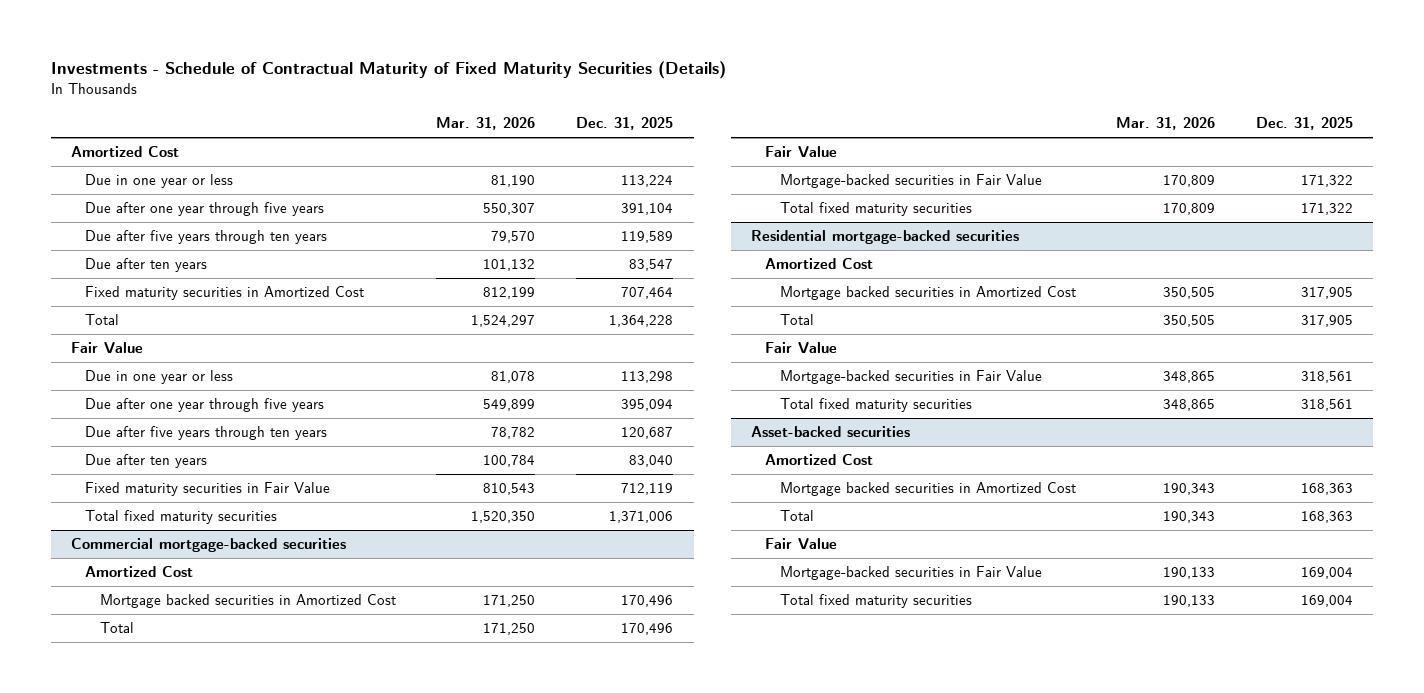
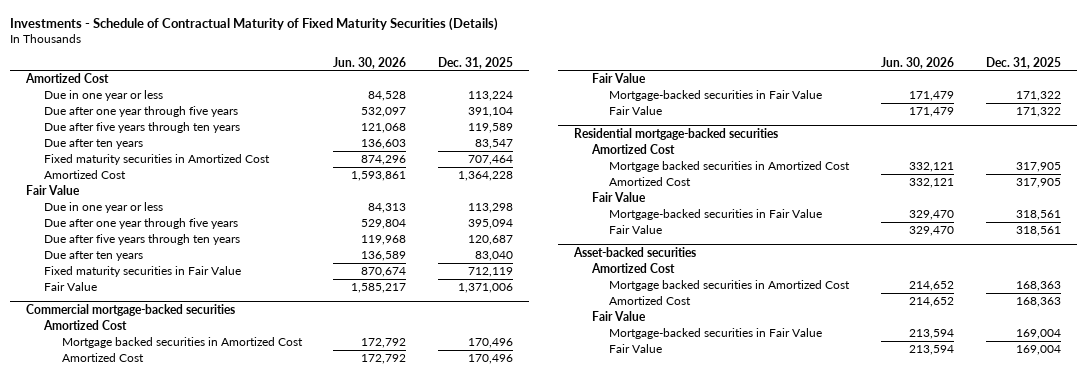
- | Mar. 31, 2026 | Dec. 31, 2025
+ | Jun. 30, 2026 | Dec. 31, 2025
- Total | 1,524,297 | 1,364,228
+ Amortized Cost | 1,593,861 | 1,364,228
- Total fixed maturity securities | 1,520,350 | 1,371,006
+ Fair Value | 1,585,217 | 1,371,006
@ Commercial mortgage-backed securities
- Total | 171,250 | 170,496
+ Amortized Cost | 172,792 | 170,496
- Total fixed maturity securities | 170,809 | 171,322
+ Fair Value | 171,479 | 171,322
@ Residential mortgage-backed securities
- Total | 350,505 | 317,905
+ Amortized Cost | 332,121 | 317,905
- Total fixed maturity securities | 348,865 | 318,561
+ Fair Value | 329,470 | 318,561
@ Asset-backed securities
- Total | 190,343 | 168,363
+ Amortized Cost | 214,652 | 168,363
- Total fixed maturity securities | 190,133 | 169,004
+ Fair Value | 213,594 | 169,004

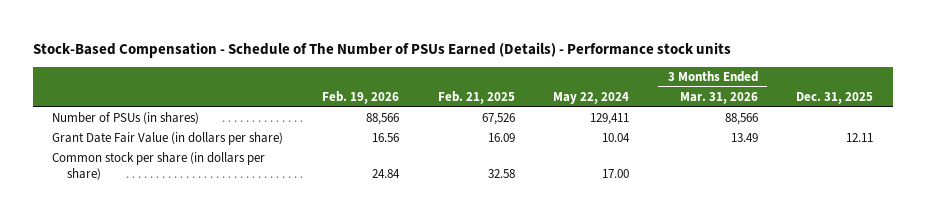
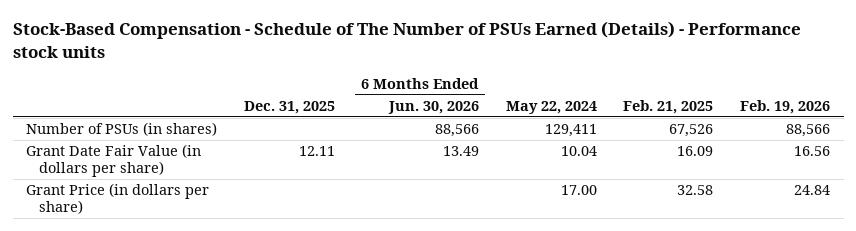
- | Feb. 19, 2026 | Feb. 21, 2025 | May 22, 2024 | 3 Months Ended Mar. 31, 2026 | Dec. 31, 2025
+ | Dec. 31, 2025 | 6 Months Ended Jun. 30, 2026 | May 22, 2024 | Feb. 21, 2025 | Feb. 19, 2026
- Common stock per share (in dollars per share) | 24.84 | 32.58 | 17.00 | |
+ Grant Price (in dollars per share) | | | 17.00 | 32.58 | 24.84

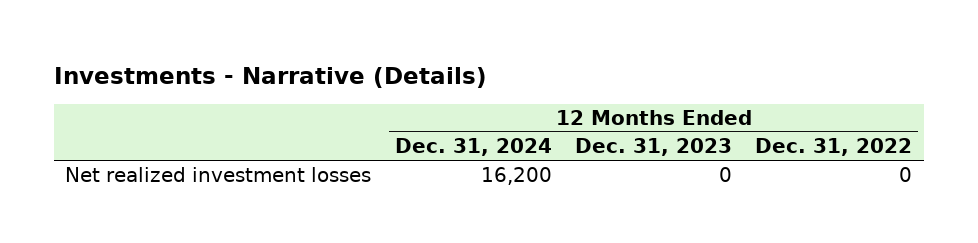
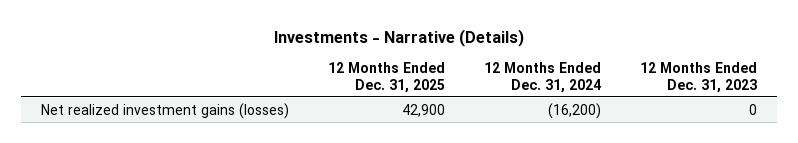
- | 12 Months Ended Dec. 31, 2024 | 12 Months Ended Dec. 31, 2023 | 12 Months Ended Dec. 31, 2022
+ | 12 Months Ended Dec. 31, 2025 | 12 Months Ended Dec. 31, 2024 | 12 Months Ended Dec. 31, 2023
- Net realized investment losses | 16,200 | 0 | 0
+ Net realized investment gains (losses) | 42,900 | (16,200) | 0

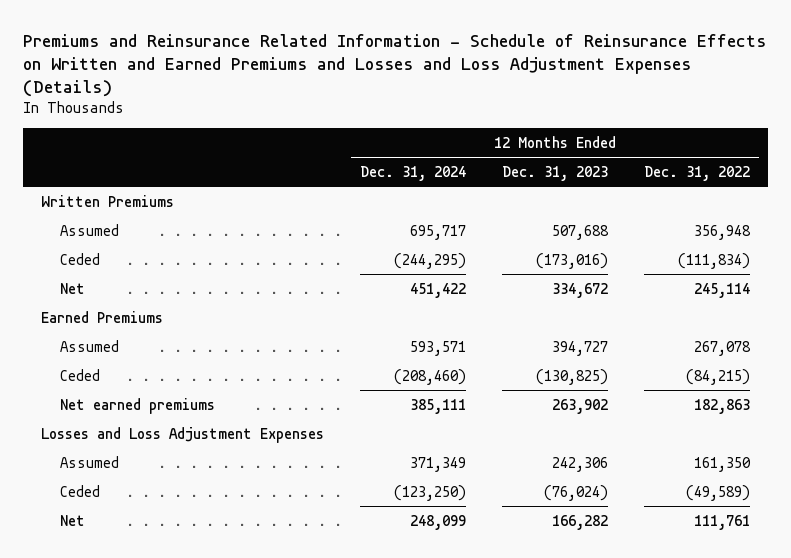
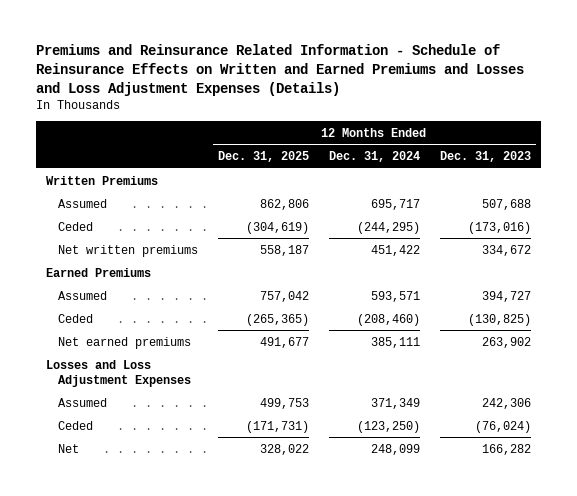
- | 12 Months Ended Dec. 31, 2024 | 12 Months Ended Dec. 31, 2023 | 12 Months Ended Dec. 31, 2022
+ | 12 Months Ended Dec. 31, 2025 | 12 Months Ended Dec. 31, 2024 | 12 Months Ended Dec. 31, 2023
- Net | 451,422 | 334,672 | 245,114
+ Net written premiums | 558,187 | 451,422 | 334,672

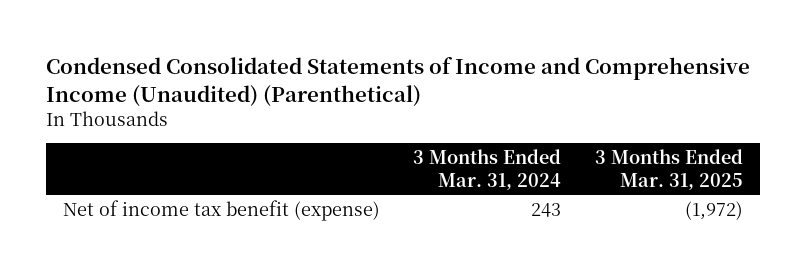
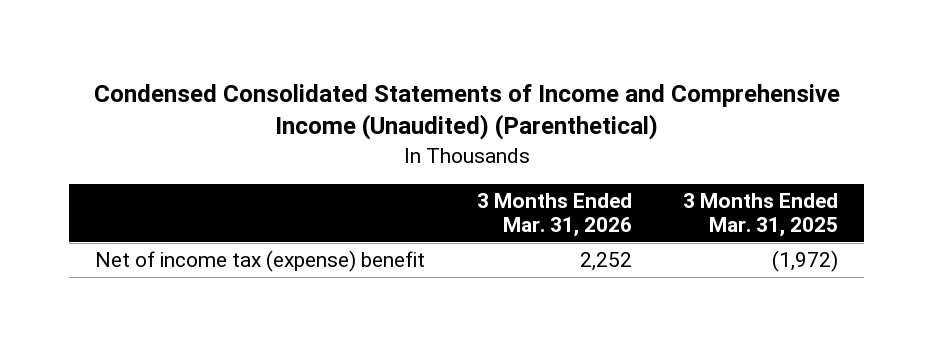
- | 3 Months Ended Mar. 31, 2024 | 3 Months Ended Mar. 31, 2025
+ | 3 Months Ended Mar. 31, 2026 | 3 Months Ended Mar. 31, 2025
- Net of income tax benefit (expense) | 243 | (1,972)
+ Net of income tax (expense) benefit | 2,252 | (1,972)

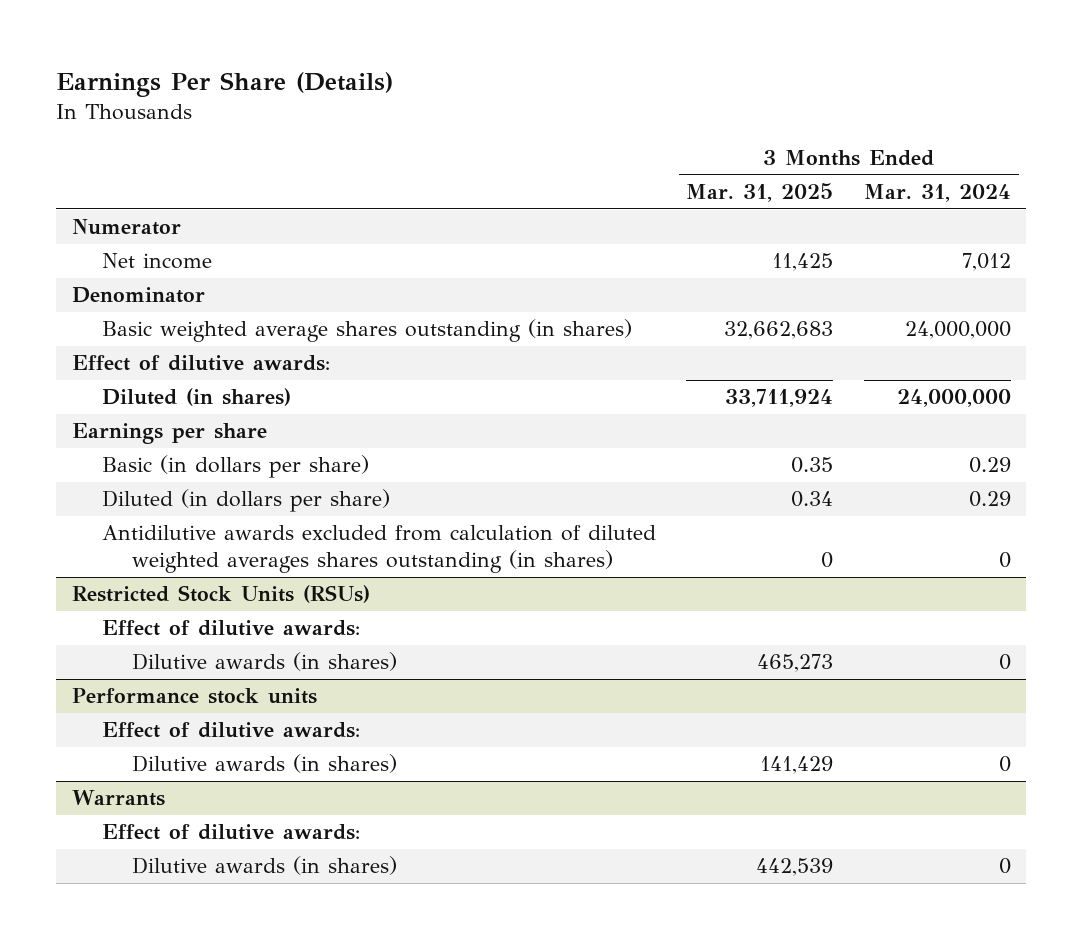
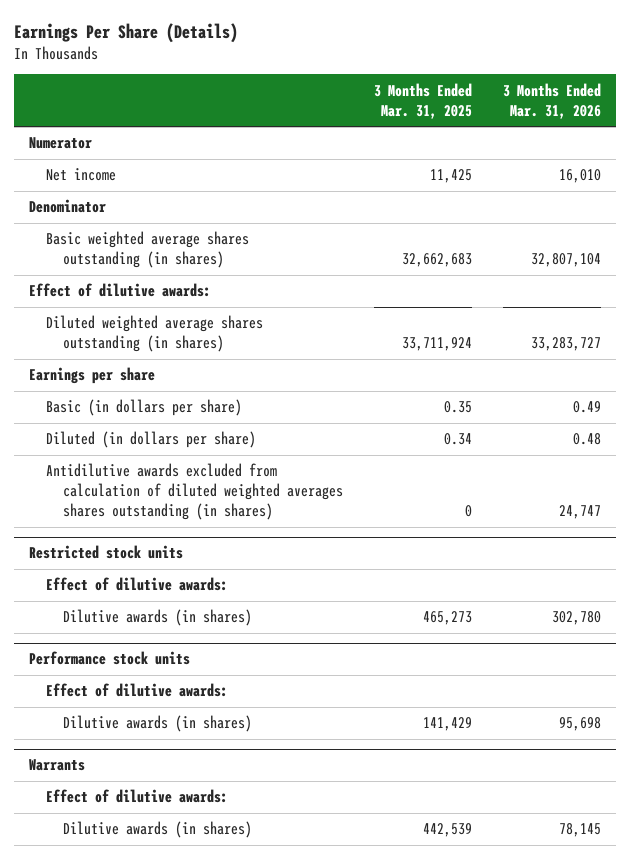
- | 3 Months Ended Mar. 31, 2025 | 3 Months Ended Mar. 31, 2024
+ | 3 Months Ended Mar. 31, 2025 | 3 Months Ended Mar. 31, 2026
- Diluted (in shares) | 33,711,924 | 24,000,000
+ Diluted weighted average shares outstanding (in shares) | 33,711,924 | 33,283,727
- Restricted Stock Units (RSUs)
+ Restricted stock units

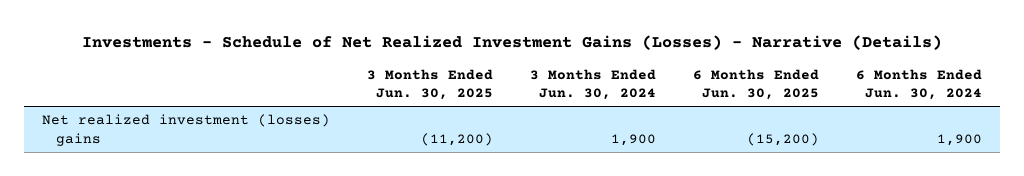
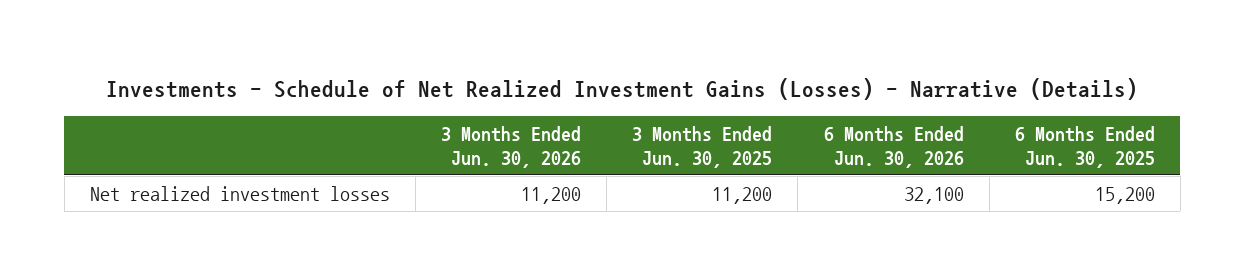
- | 3 Months Ended Jun. 30, 2025 | 3 Months Ended Jun. 30, 2024 | 6 Months Ended Jun. 30, 2025 | 6 Months Ended Jun. 30, 2024
+ | 3 Months Ended Jun. 30, 2026 | 3 Months Ended Jun. 30, 2025 | 6 Months Ended Jun. 30, 2026 | 6 Months Ended Jun. 30, 2025
- Net realized investment (losses) gains | (11,200) | 1,900 | (15,200) | 1,900
+ Net realized investment losses | 11,200 | 11,200 | 32,100 | 15,200

